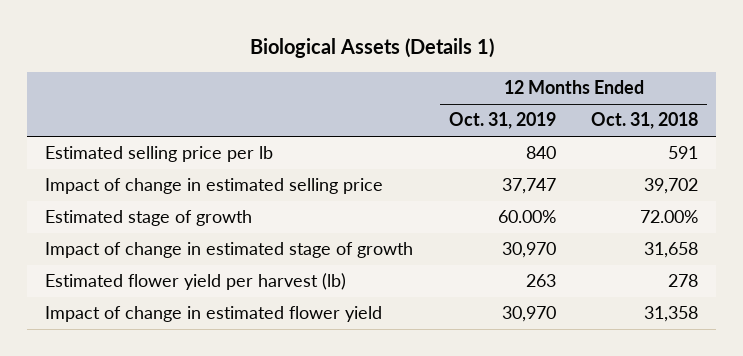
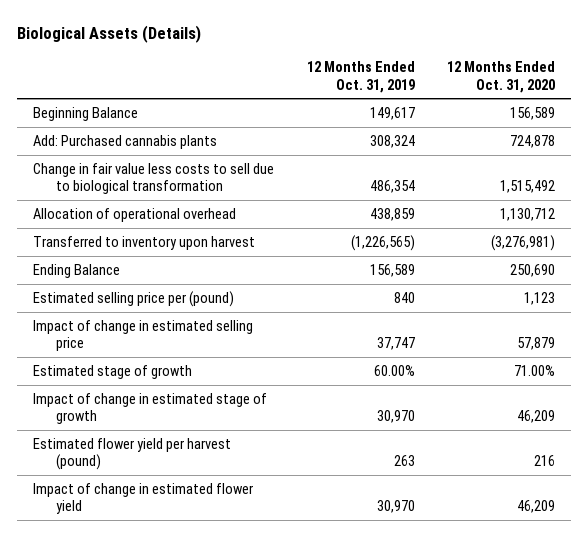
- Biological Assets (Details 1)
+ Biological Assets (Details)
- | 12 Months Ended Oct. 31, 2019 | 12 Months Ended Oct. 31, 2018
+ | 12 Months Ended Oct. 31, 2019 | 12 Months Ended Oct. 31, 2020
- Estimated selling price per lb | 840 | 591
+ Beginning Balance | 149,617 | 156,589
+ Add: Purchased cannabis plants | 308,324 | 724,878
+ Change in fair value less costs to sell due to biological transformation | 486,354 | 1,515,492
+ Allocation of operational overhead | 438,859 | 1,130,712
+ Transferred to inventory upon harvest | (1,226,565) | (3,276,981)
+ Ending Balance | 156,589 | 250,690
+ Estimated selling price per (pound) | 840 | 1,123
- Estimated flower yield per harvest (lb) | 263 | 278
+ Estimated flower yield per harvest (pound) | 263 | 216

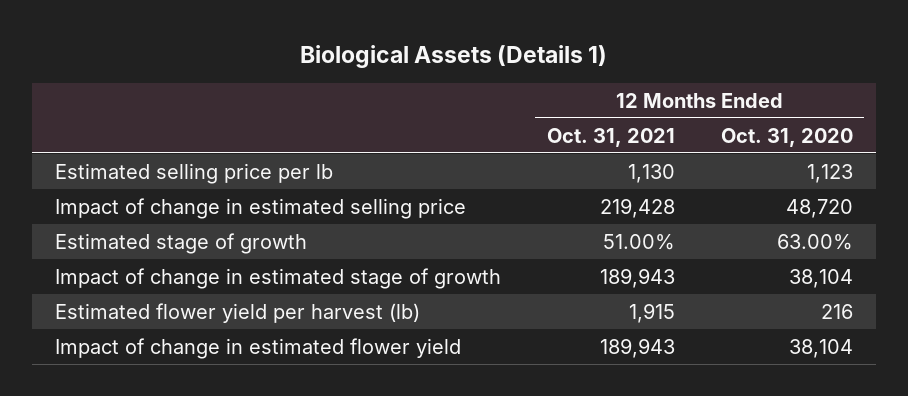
- Biological Assets (Details)
+ Biological Assets (Details 1)
- | 12 Months Ended Oct. 31, 2019 | 12 Months Ended Oct. 31, 2020
+ | 12 Months Ended Oct. 31, 2021 | 12 Months Ended Oct. 31, 2020
- Beginning Balance | 149,617 | 156,589
- Add: Purchased cannabis plants | 308,324 | 724,878
- Change in fair value less costs to sell due to biological transformation | 486,354 | 1,515,492
- Allocation of operational overhead | 438,859 | 1,130,712
- Transferred to inventory upon harvest | (1,226,565) | (3,276,981)
- Ending Balance | 156,589 | 250,690
- Estimated selling price per (pound) | 840 | 1,123
- Impact of change in estimated selling price | 37,747 | 57,879
- Estimated stage of growth | 60.00% | 71.00%
- Impact of change in estimated stage of growth | 30,970 | 46,209
- Estimated flower yield per harvest (pound) | 263 | 216
- Impact of change in estimated flower yield | 30,970 | 46,209
+ Estimated selling price per lb | 1,130 | 1,123
+ Impact of change in estimated selling price | 219,428 | 48,720
+ Estimated stage of growth | 51.00% | 63.00%
+ Impact of change in estimated stage of growth | 189,943 | 38,104
+ Estimated flower yield per harvest (lb) | 1,915 | 216
+ Impact of change in estimated flower yield | 189,943 | 38,104

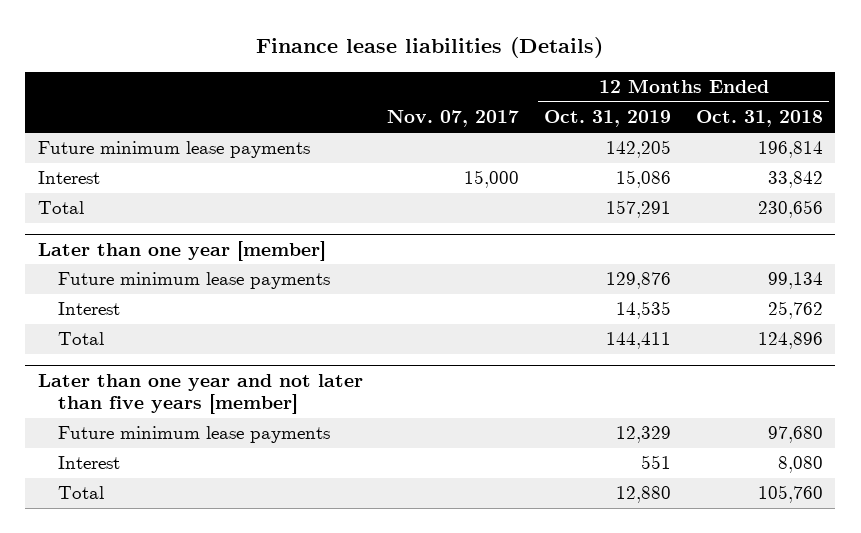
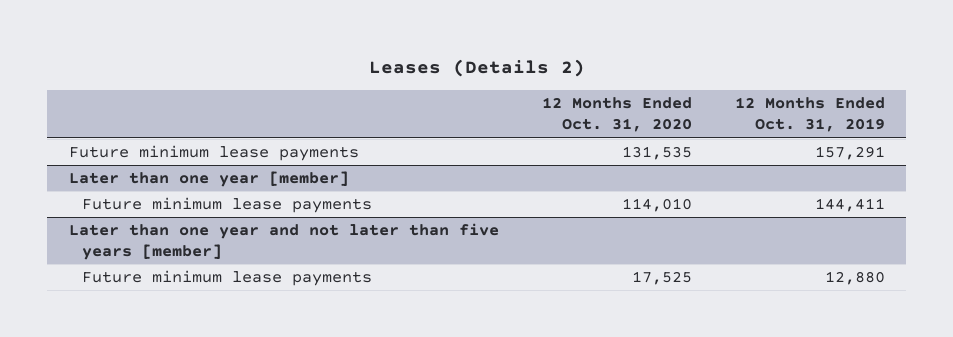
- Finance lease liabilities (Details)
+ Leases (Details 2)
- | Nov. 07, 2017 | 12 Months Ended Oct. 31, 2019 | 12 Months Ended Oct. 31, 2018
+ | 12 Months Ended Oct. 31, 2020 | 12 Months Ended Oct. 31, 2019
- Future minimum lease payments | | 142,205 | 196,814
- Interest | 15,000 | 15,086 | 33,842
- Total | | 157,291 | 230,656
+ Future minimum lease payments | 131,535 | 157,291
@ Later than one year [member]
- Future minimum lease payments | | 129,876 | 99,134
- Interest | | 14,535 | 25,762
- Total | | 144,411 | 124,896
+ Future minimum lease payments | 114,010 | 144,411
@ Later than one year and not later than five years [member]
- Future minimum lease payments | | 12,329 | 97,680
- Interest | | 551 | 8,080
- Total | | 12,880 | 105,760
+ Future minimum lease payments | 17,525 | 12,880

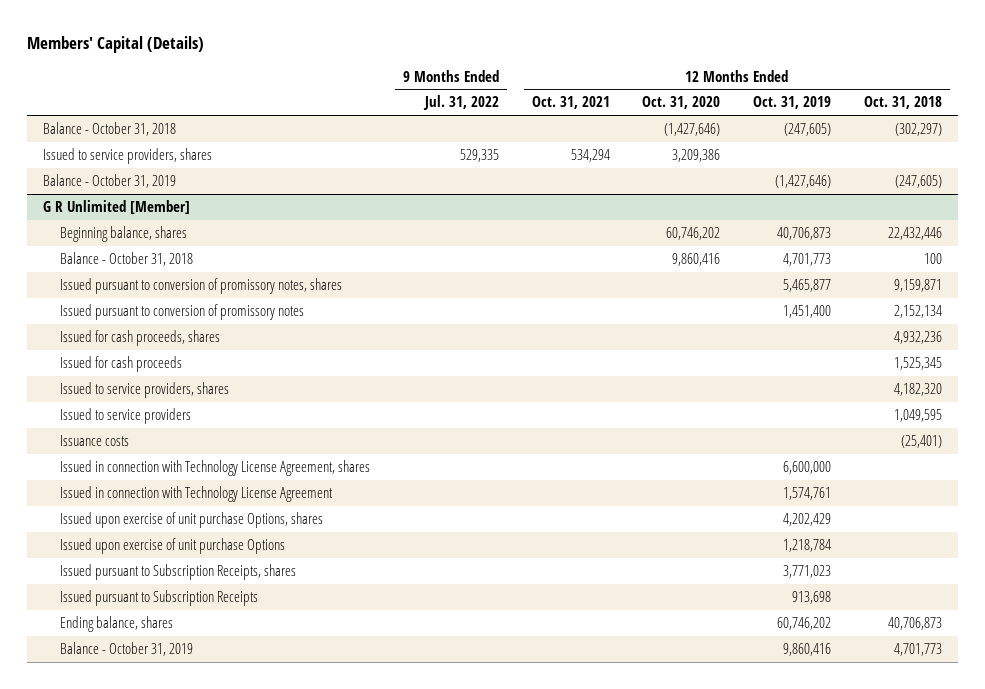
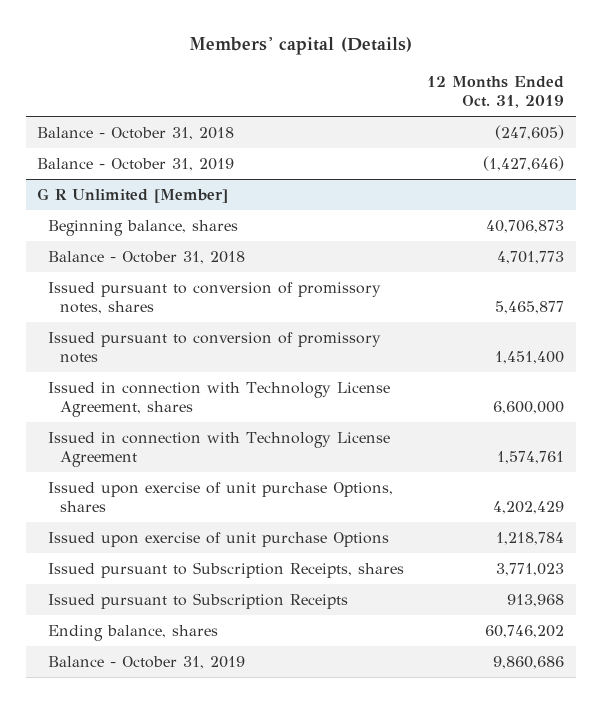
- Members' Capital (Details)
+ Members' capital (Details)
- | 9 Months Ended Jul. 31, 2022 | 12 Months Ended Oct. 31, 2021 | 12 Months Ended Oct. 31, 2020 | 12 Months Ended Oct. 31, 2019 | 12 Months Ended Oct. 31, 2018
+ | 12 Months Ended Oct. 31, 2019
- Issued to service providers, shares | 529,335 | 534,294 | 3,209,386 | |
@ G R Unlimited [Member]
- Issued for cash proceeds, shares | | | | | 4,932,236
- Issued for cash proceeds | | | | | 1,525,345
- Issued to service providers, shares | | | | | 4,182,320
- Issued to service providers | | | | | 1,049,595
- Issuance costs | | | | | (25,401)
- Issued pursuant to Subscription Receipts | | | | 913,698 |
+ Issued pursuant to Subscription Receipts | 913,968
- Balance - October 31, 2019 | | | | 9,860,416 | 4,701,773
+ Balance - October 31, 2019 | 9,860,686

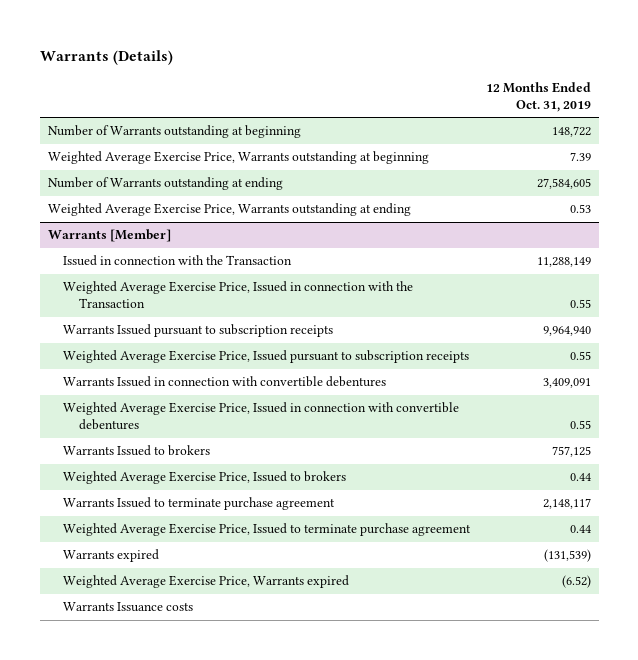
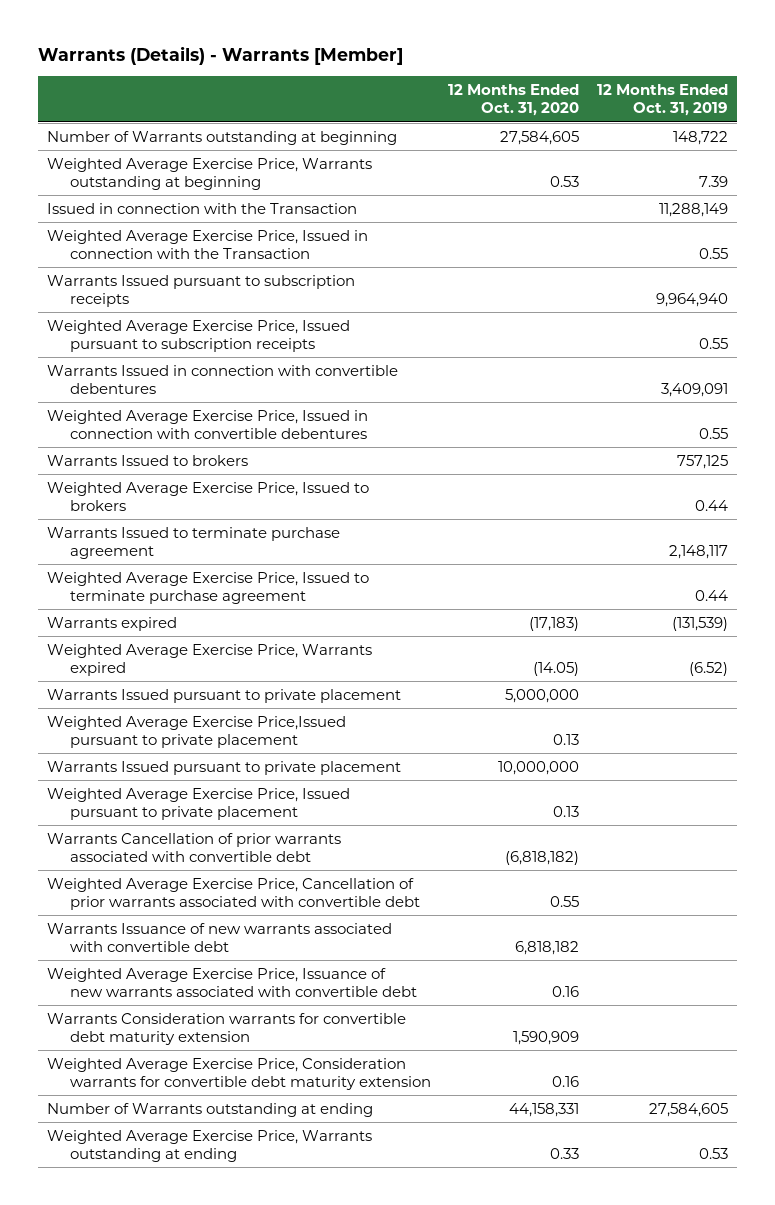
- Warrants (Details)
+ Warrants (Details) - Warrants [Member]
- | 12 Months Ended Oct. 31, 2019
+ | 12 Months Ended Oct. 31, 2020 | 12 Months Ended Oct. 31, 2019
- Warrants [Member]
- Warrants Issuance costs
+ Warrants Issued pursuant to private placement | 5,000,000 |
+ Weighted Average Exercise Price,Issued pursuant to private placement | 0.13 |
+ Warrants Issued pursuant to private placement | 10,000,000 |
+ Weighted Average Exercise Price, Issued pursuant to private placement | 0.13 |
+ Warrants Cancellation of prior warrants associated with convertible debt | (6,818,182) |
+ Weighted Average Exercise Price, Cancellation of prior warrants associated with convertible debt | 0.55 |
+ Warrants Issuance of new warrants associated with convertible debt | 6,818,182 |
+ Weighted Average Exercise Price, Issuance of new warrants associated with convertible debt | 0.16 |
+ Warrants Consideration warrants for convertible debt maturity extension | 1,590,909 |
+ Weighted Average Exercise Price, Consideration warrants for convertible debt maturity extension | 0.16 |
moved down: Number of Warrants outstanding at ending | 44,158,331 | 27,584,605
moved down: Weighted Average Exercise Price, Warrants outstanding at ending | 0.33 | 0.53

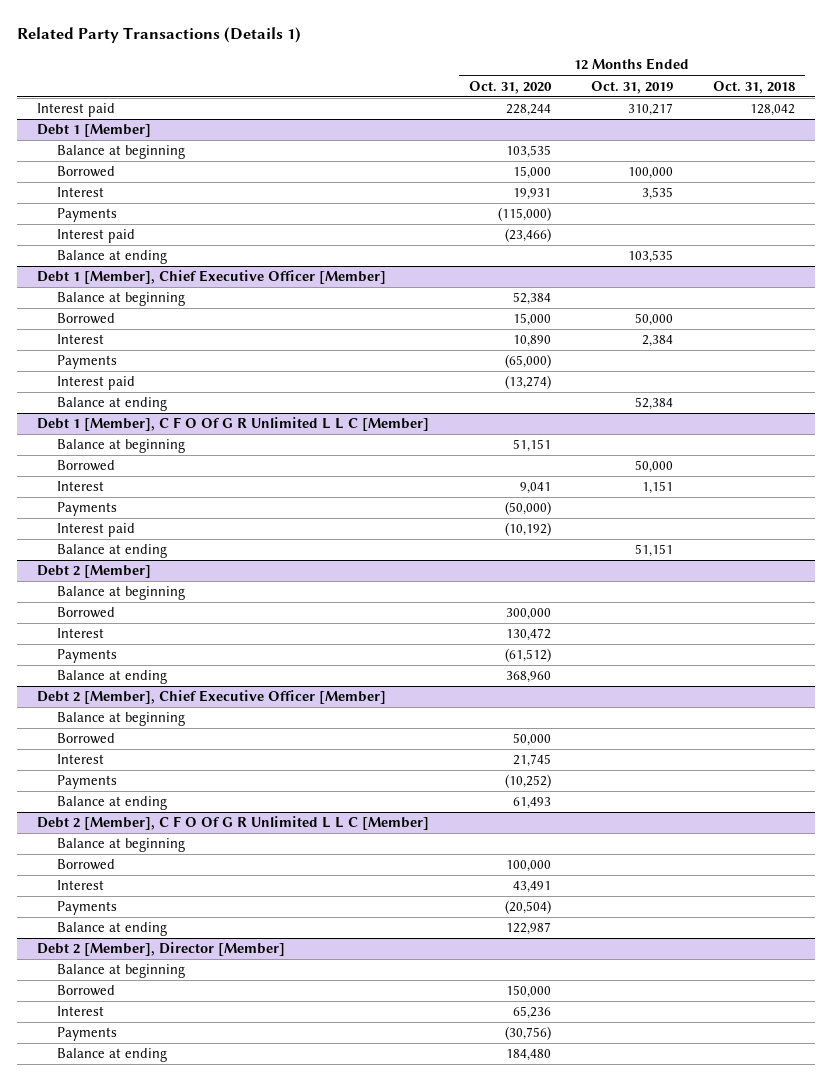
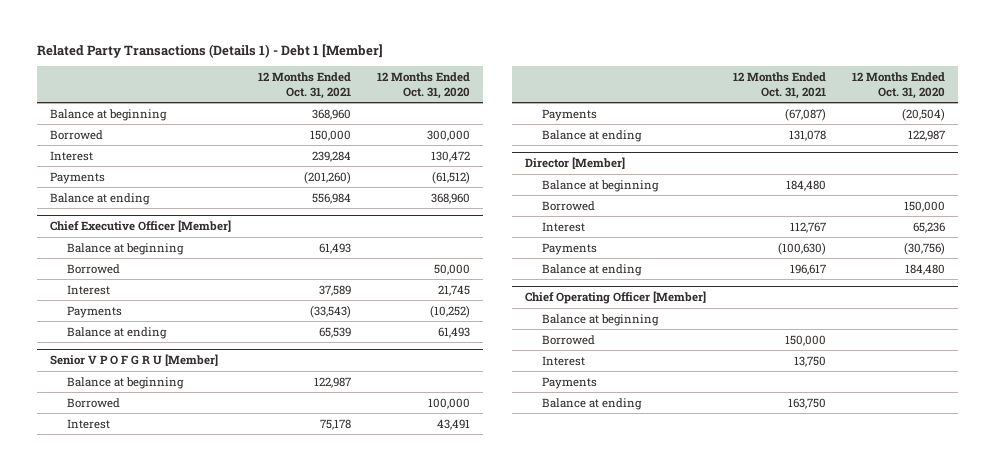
- Related Party Transactions (Details 1)
+ Related Party Transactions (Details 1) - Debt 1 [Member]
- | 12 Months Ended Oct. 31, 2020 | 12 Months Ended Oct. 31, 2019 | 12 Months Ended Oct. 31, 2018
+ | 12 Months Ended Oct. 31, 2021 | 12 Months Ended Oct. 31, 2020
- Interest paid | 228,244 | 310,217 | 128,042
- Debt 1 [Member]
- Balance at beginning | 103,535 | |
- Borrowed | 15,000 | 100,000 |
- Interest | 19,931 | 3,535 |
- Payments | (115,000) | |
- Interest paid | (23,466) | |
- Balance at ending | | 103,535 |
- Debt 1 [Member], Chief Executive Officer [Member]
- Balance at beginning | 52,384 | |
- Borrowed | 15,000 | 50,000 |
- Interest | 10,890 | 2,384 |
- Payments | (65,000) | |
- Interest paid | (13,274) | |
- Balance at ending | | 52,384 |
- Debt 1 [Member], C F O Of G R Unlimited L L C [Member]
- Balance at beginning | 51,151 | |
- Borrowed | | 50,000 |
- Interest | 9,041 | 1,151 |
- Payments | (50,000) | |
- Interest paid | (10,192) | |
- Balance at ending | | 51,151 |
- Debt 2 [Member]
- Debt 2 [Member], Chief Executive Officer [Member]
+ Chief Executive Officer [Member]
- Debt 2 [Member], C F O Of G R Unlimited L L C [Member]
+ Senior V P O F G R U [Member]
- Debt 2 [Member], Director [Member]
+ Director [Member]
+ Chief Operating Officer [Member]
+ Balance at beginning
+ Borrowed | 150,000 |
+ Interest | 13,750 |
+ Payments
+ Balance at ending | 163,750 |

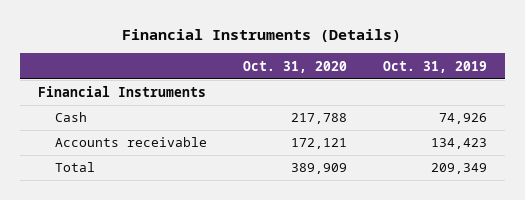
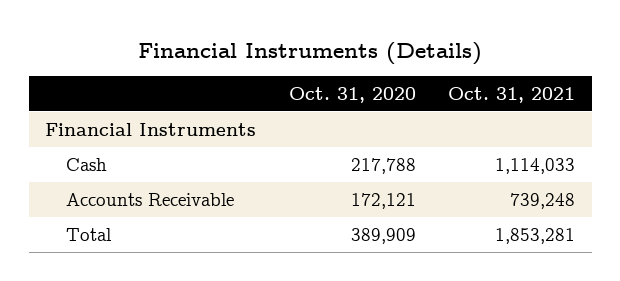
- | Oct. 31, 2020 | Oct. 31, 2019
+ | Oct. 31, 2020 | Oct. 31, 2021
- Accounts receivable | 172,121 | 134,423
+ Accounts Receivable | 172,121 | 739,248

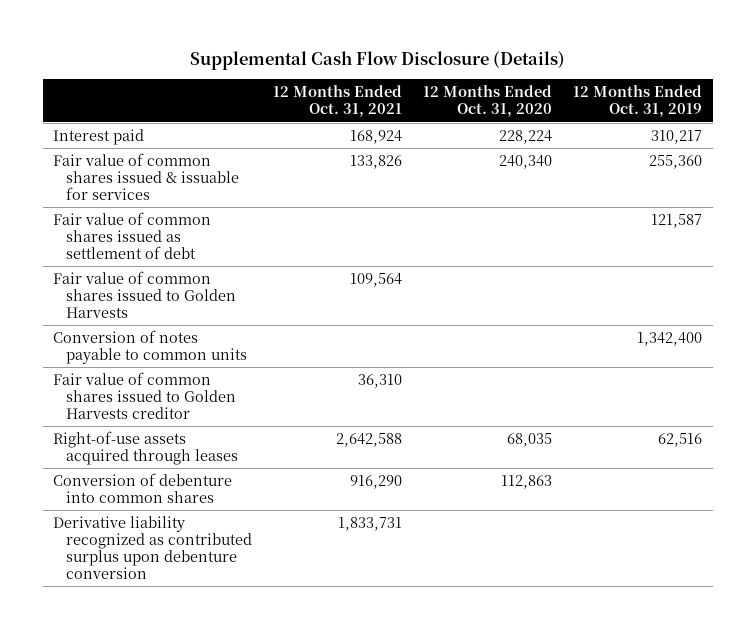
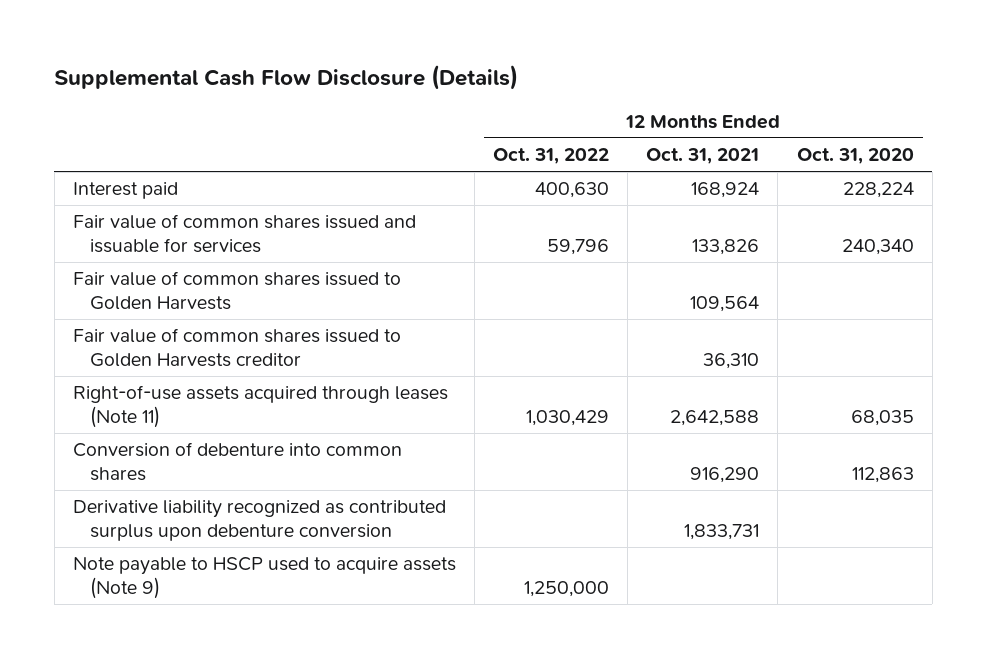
- | 12 Months Ended Oct. 31, 2021 | 12 Months Ended Oct. 31, 2020 | 12 Months Ended Oct. 31, 2019
+ | 12 Months Ended Oct. 31, 2022 | 12 Months Ended Oct. 31, 2021 | 12 Months Ended Oct. 31, 2020
- Fair value of common shares issued & issuable for services | 133,826 | 240,340 | 255,360
- Fair value of common shares issued as settlement of debt | | | 121,587
+ Fair value of common shares issued and issuable for services | 59,796 | 133,826 | 240,340
- Conversion of notes payable to common units | | | 1,342,400
- Right-of-use assets acquired through leases | 2,642,588 | 68,035 | 62,516
+ Right-of-use assets acquired through leases (Note 11) | 1,030,429 | 2,642,588 | 68,035
+ Note payable to HSCP used to acquire assets (Note 9) | 1,250,000 | |

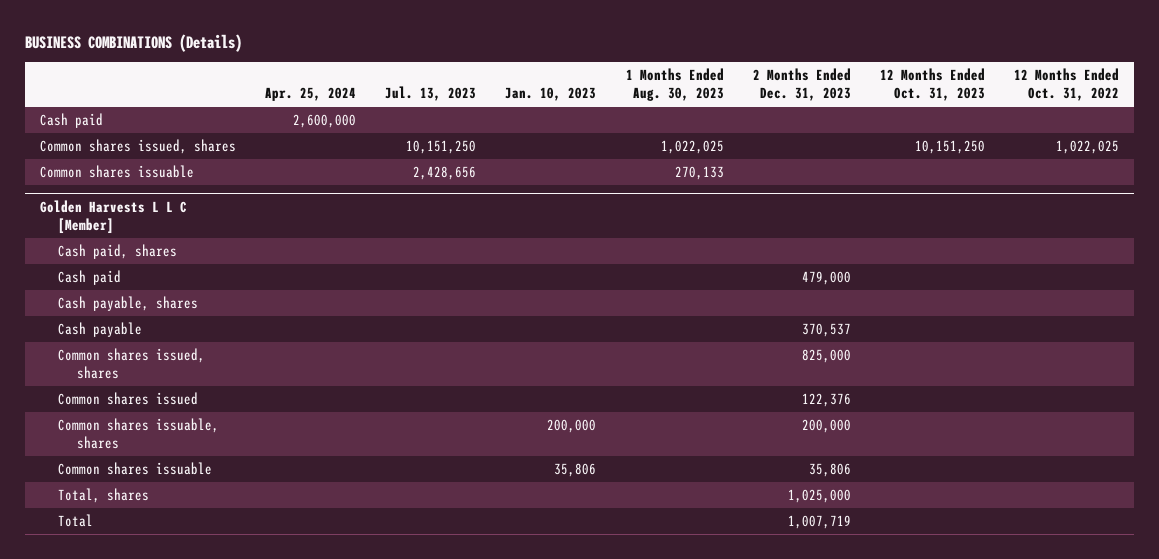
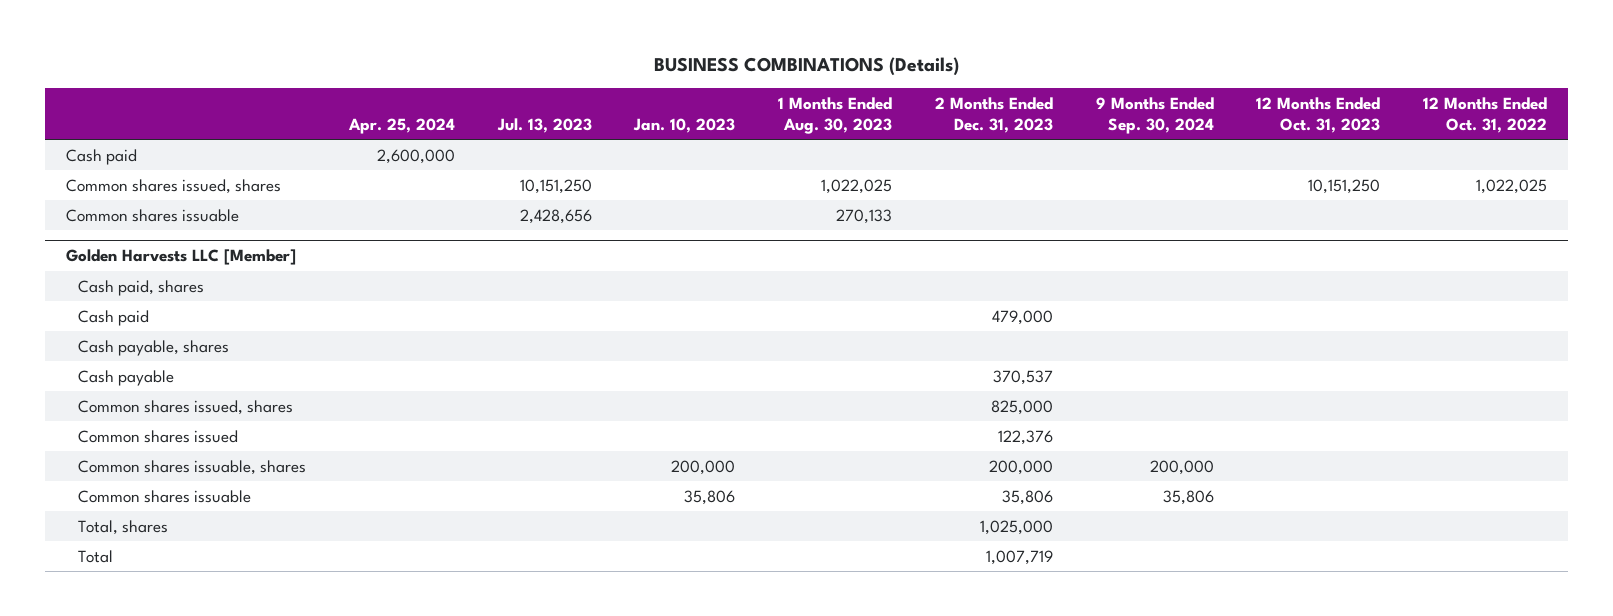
- | Apr. 25, 2024 | Jul. 13, 2023 | Jan. 10, 2023 | 1 Months Ended Aug. 30, 2023 | 2 Months Ended Dec. 31, 2023 | 12 Months Ended Oct. 31, 2023 | 12 Months Ended Oct. 31, 2022
+ | Apr. 25, 2024 | Jul. 13, 2023 | Jan. 10, 2023 | 1 Months Ended Aug. 30, 2023 | 2 Months Ended Dec. 31, 2023 | 9 Months Ended Sep. 30, 2024 | 12 Months Ended Oct. 31, 2023 | 12 Months Ended Oct. 31, 2022
- Golden Harvests L L C [Member]
+ Golden Harvests LLC [Member]

